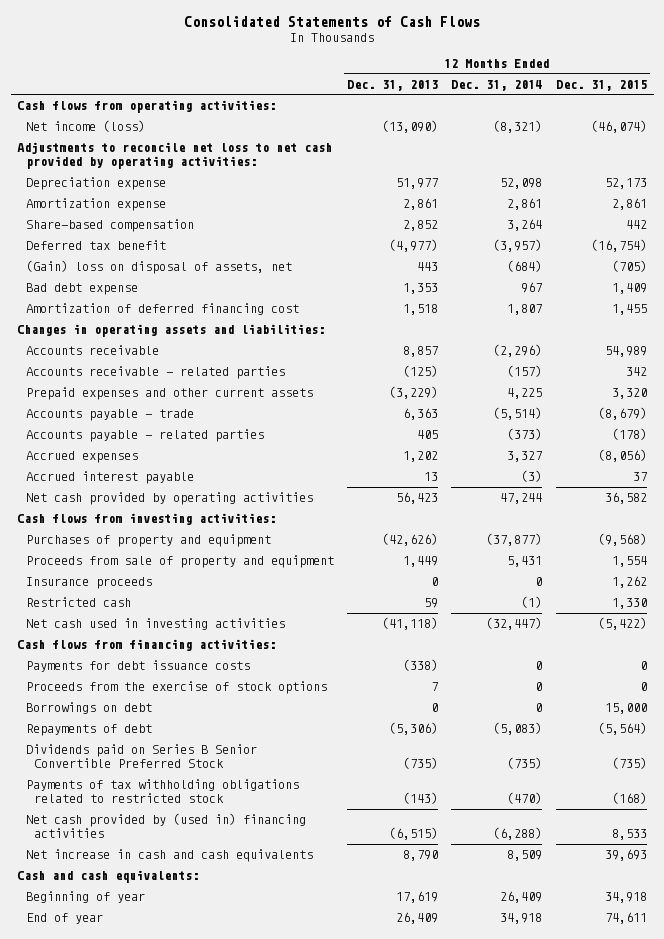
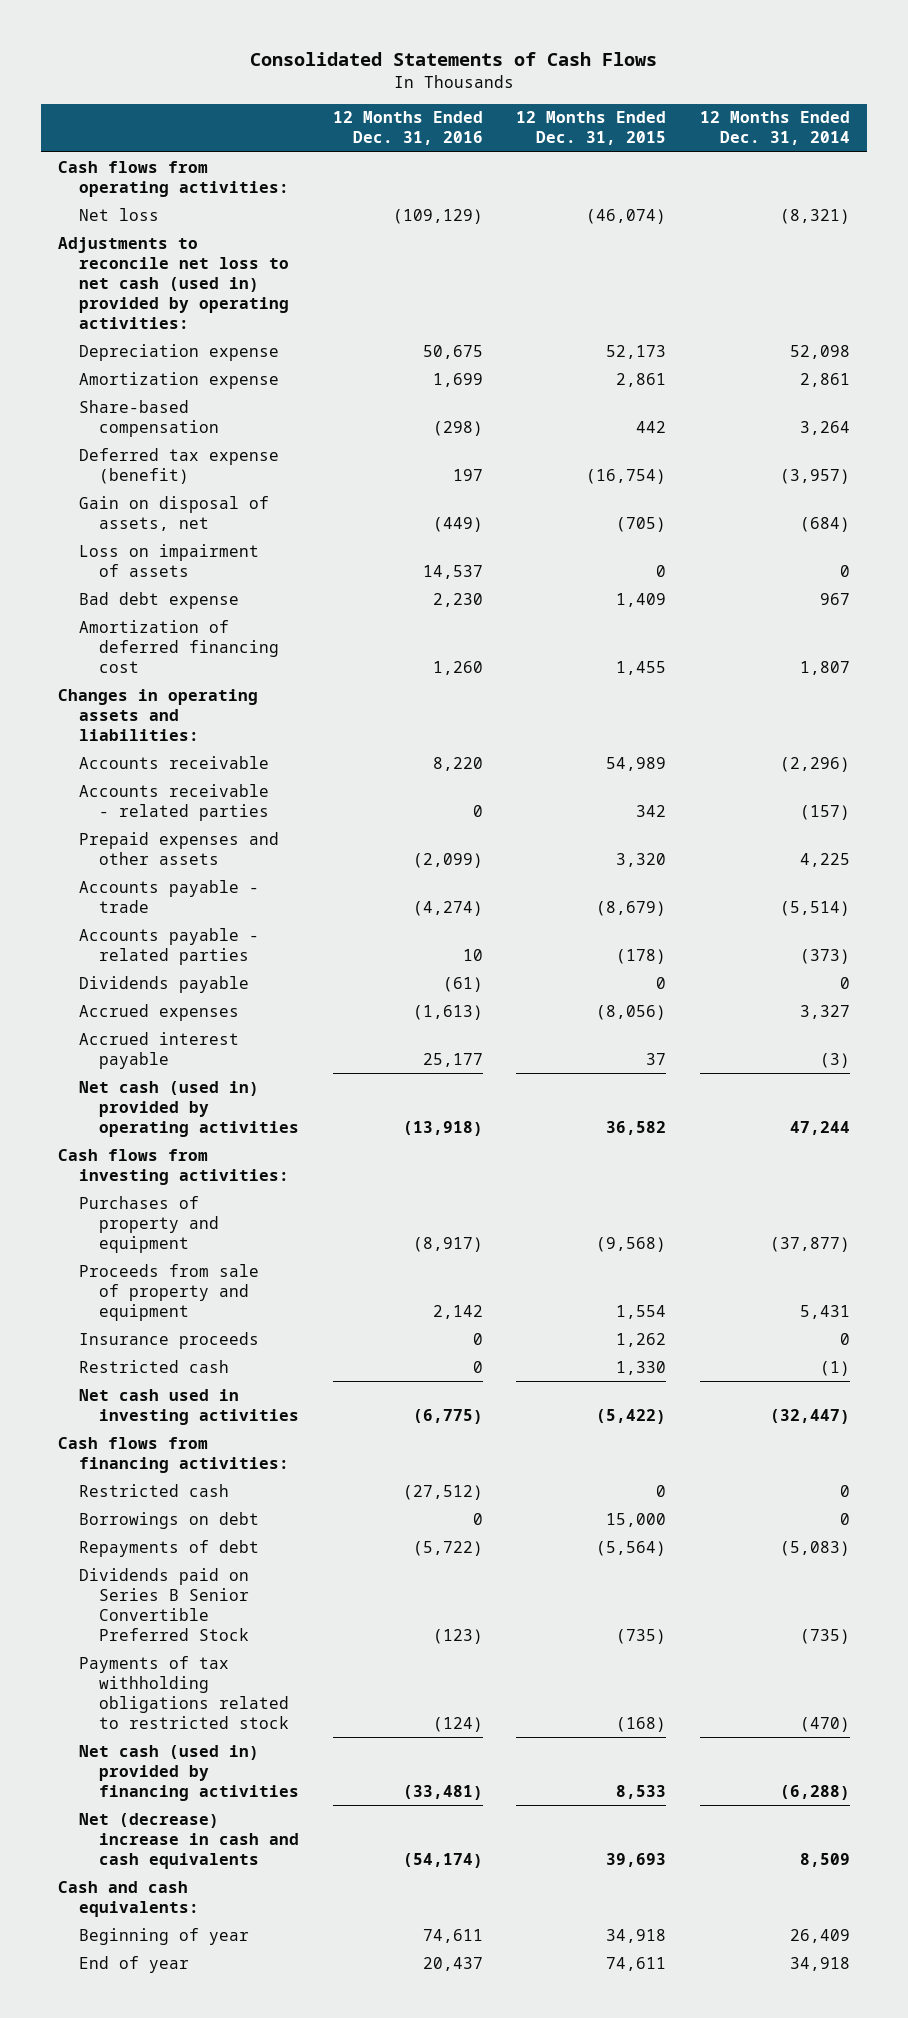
- | 12 Months Ended Dec. 31, 2013 | 12 Months Ended Dec. 31, 2014 | 12 Months Ended Dec. 31, 2015
+ | 12 Months Ended Dec. 31, 2016 | 12 Months Ended Dec. 31, 2015 | 12 Months Ended Dec. 31, 2014
- Net income (loss) | (13,090) | (8,321) | (46,074)
- Adjustments to reconcile net loss to net cash provided by operating activities:
+ Net loss | (109,129) | (46,074) | (8,321)
+ Adjustments to reconcile net loss to net cash (used in) provided by operating activities:
- Deferred tax benefit | (4,977) | (3,957) | (16,754)
- (Gain) loss on disposal of assets, net | 443 | (684) | (705)
+ Deferred tax expense (benefit) | 197 | (16,754) | (3,957)
+ Gain on disposal of assets, net | (449) | (705) | (684)
+ Loss on impairment of assets | 14,537 | 0 | 0
- Prepaid expenses and other current assets | (3,229) | 4,225 | 3,320
+ Prepaid expenses and other assets | (2,099) | 3,320 | 4,225
+ Dividends payable | (61) | 0 | 0
- Net cash provided by operating activities | 56,423 | 47,244 | 36,582
+ Net cash (used in) provided by operating activities | (13,918) | 36,582 | 47,244
- Payments for debt issuance costs | (338) | 0 | 0
- Proceeds from the exercise of stock options | 7 | 0 | 0
+ Restricted cash | (27,512) | 0 | 0
- Net cash provided by (used in) financing activities | (6,515) | (6,288) | 8,533
- Net increase in cash and cash equivalents | 8,790 | 8,509 | 39,693
+ Net cash (used in) provided by financing activities | (33,481) | 8,533 | (6,288)
+ Net (decrease) increase in cash and cash equivalents | (54,174) | 39,693 | 8,509

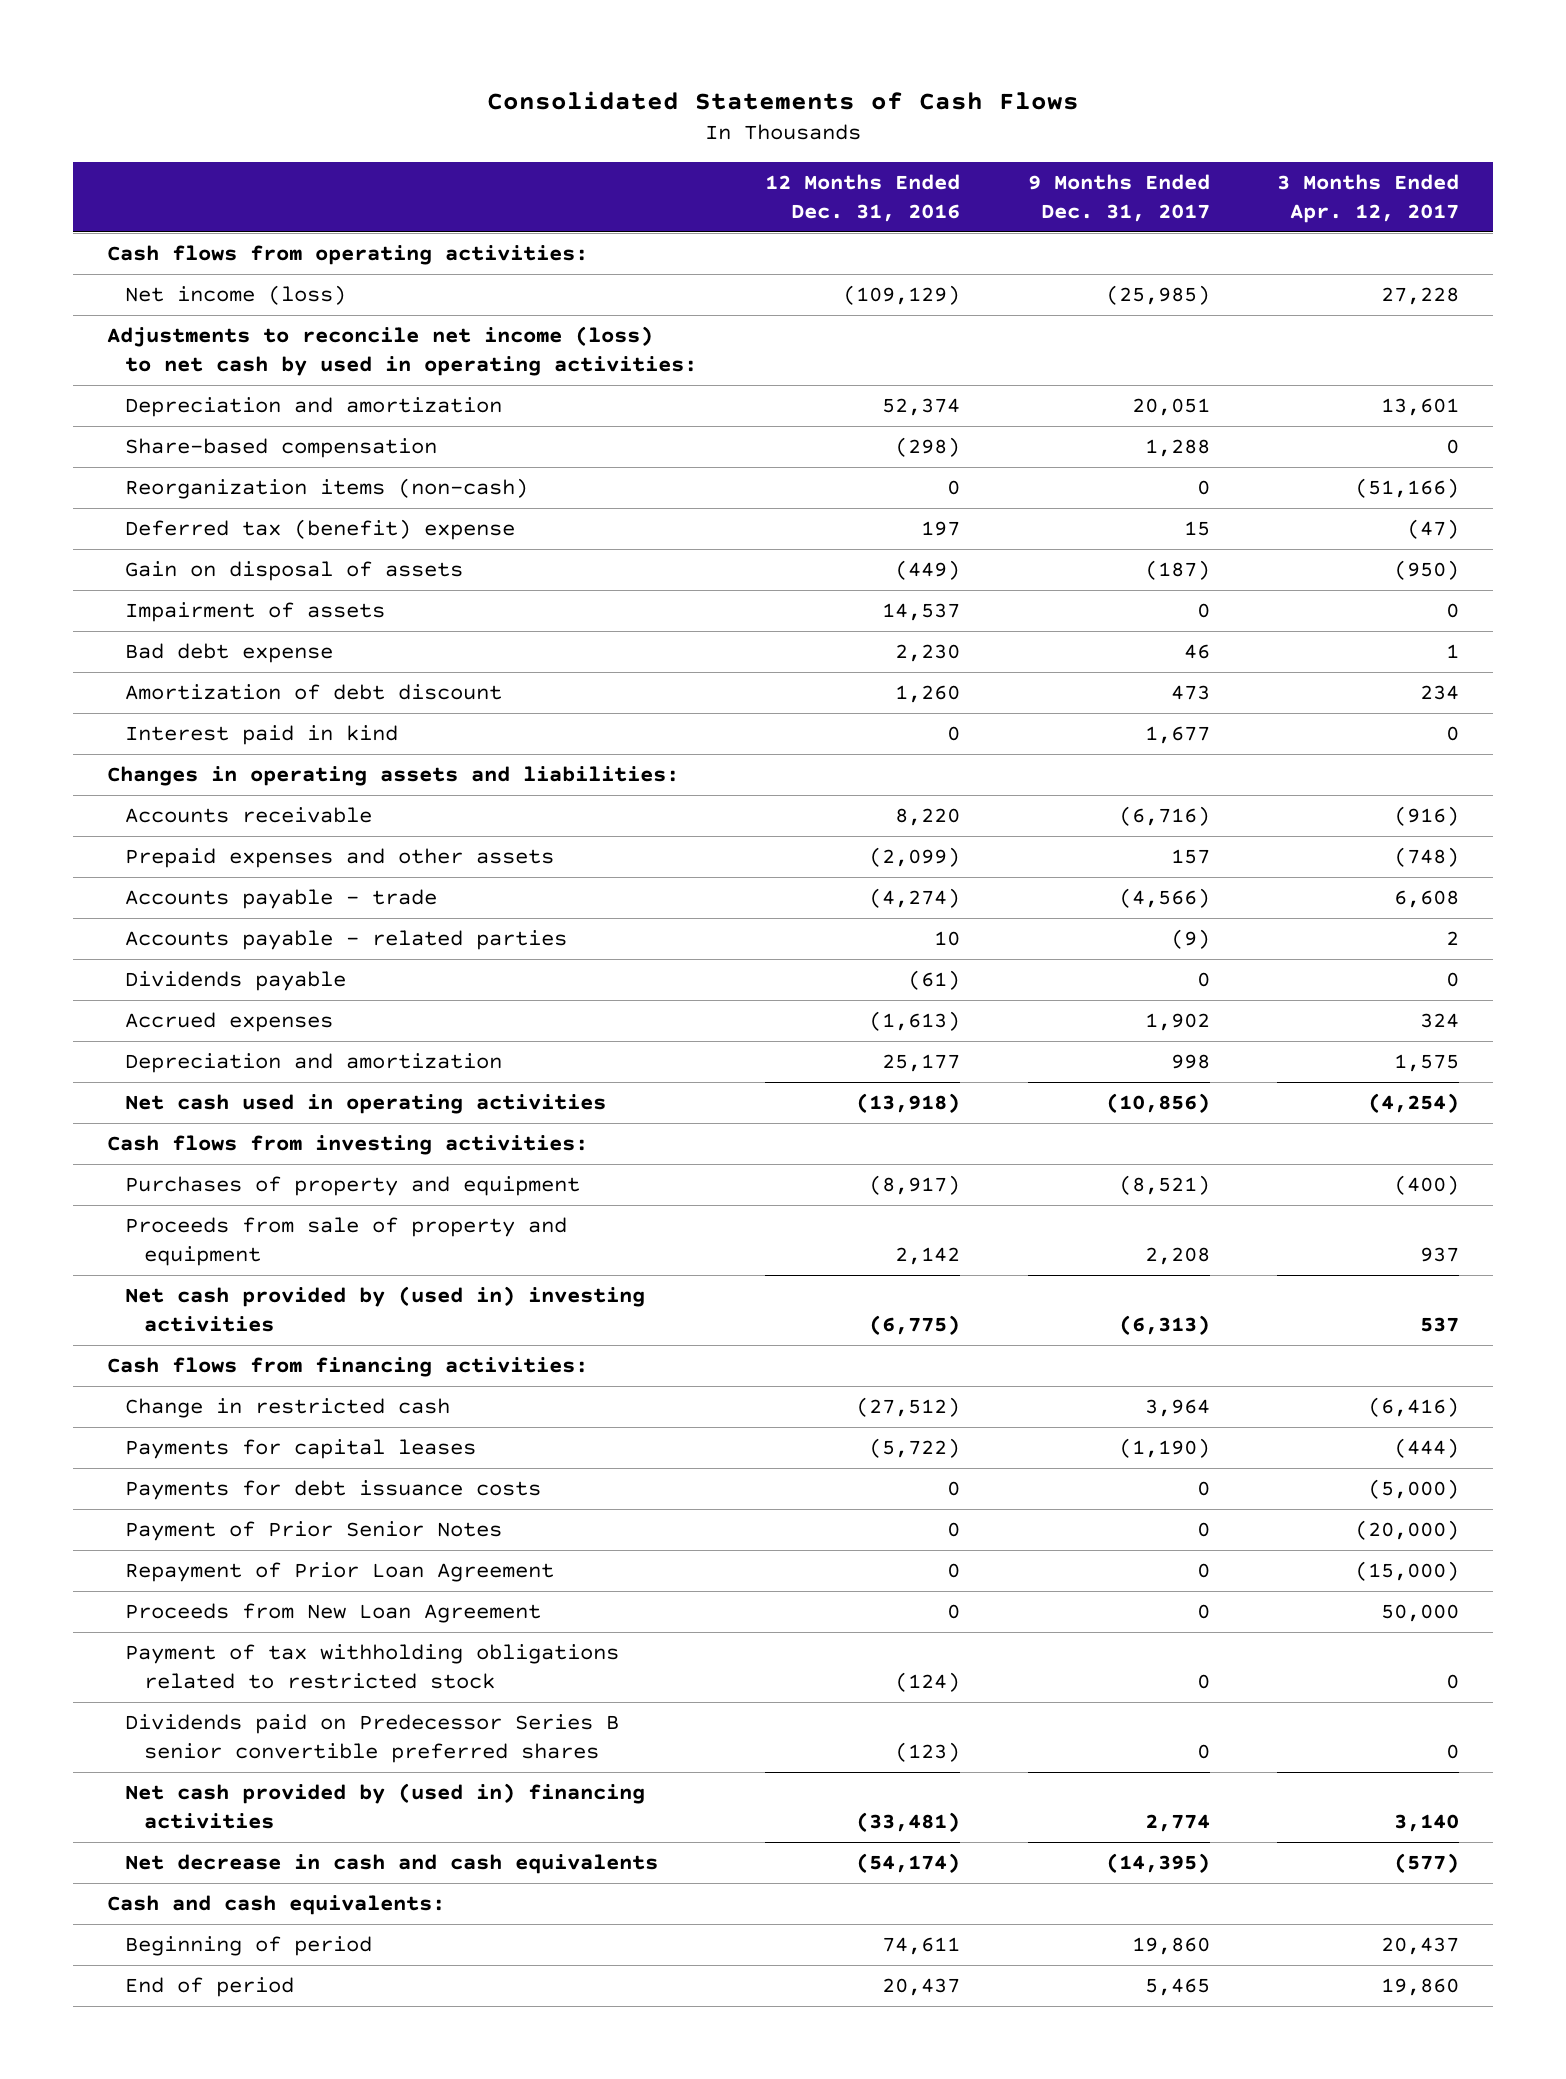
- | 12 Months Ended Dec. 31, 2016 | 12 Months Ended Dec. 31, 2015 | 12 Months Ended Dec. 31, 2014
+ | 12 Months Ended Dec. 31, 2016 | 9 Months Ended Dec. 31, 2017 | 3 Months Ended Apr. 12, 2017
- Net loss | (109,129) | (46,074) | (8,321)
- Adjustments to reconcile net loss to net cash (used in) provided by operating activities:
- Depreciation expense | 50,675 | 52,173 | 52,098
- Amortization expense | 1,699 | 2,861 | 2,861
+ Net income (loss) | (109,129) | (25,985) | 27,228
+ Adjustments to reconcile net income (loss) to net cash by used in operating activities:
+ Depreciation and amortization | 52,374 | 20,051 | 13,601
- Deferred tax expense (benefit) | 197 | (16,754) | (3,957)
- Gain on disposal of assets, net | (449) | (705) | (684)
- Loss on impairment of assets | 14,537 | 0 | 0
+ Reorganization items (non-cash) | 0 | 0 | (51,166)
+ Deferred tax (benefit) expense | 197 | 15 | (47)
+ Gain on disposal of assets | (449) | (187) | (950)
+ Impairment of assets | 14,537 | 0 | 0
- Amortization of deferred financing cost | 1,260 | 1,455 | 1,807
+ Amortization of debt discount | 1,260 | 473 | 234
+ Interest paid in kind | 0 | 1,677 | 0
- Accounts receivable - related parties | 0 | 342 | (157)
- Accrued interest payable | 25,177 | 37 | (3)
- Net cash (used in) provided by operating activities | (13,918) | 36,582 | 47,244
+ Depreciation and amortization | 25,177 | 998 | 1,575
+ Net cash used in operating activities | (13,918) | (10,856) | (4,254)
- Insurance proceeds | 0 | 1,262 | 0
- Restricted cash | 0 | 1,330 | (1)
- Net cash used in investing activities | (6,775) | (5,422) | (32,447)
+ Net cash provided by (used in) investing activities | (6,775) | (6,313) | 537
- Restricted cash | (27,512) | 0 | 0
- Borrowings on debt | 0 | 15,000 | 0
- Repayments of debt | (5,722) | (5,564) | (5,083)
- Dividends paid on Series B Senior Convertible Preferred Stock | (123) | (735) | (735)
- Payments of tax withholding obligations related to restricted stock | (124) | (168) | (470)
- Net cash (used in) provided by financing activities | (33,481) | 8,533 | (6,288)
- Net (decrease) increase in cash and cash equivalents | (54,174) | 39,693 | 8,509
+ Change in restricted cash | (27,512) | 3,964 | (6,416)
+ Payments for capital leases | (5,722) | (1,190) | (444)
+ Payments for debt issuance costs | 0 | 0 | (5,000)
+ Payment of Prior Senior Notes | 0 | 0 | (20,000)
+ Repayment of Prior Loan Agreement | 0 | 0 | (15,000)
+ Proceeds from New Loan Agreement | 0 | 0 | 50,000
+ Payment of tax withholding obligations related to restricted stock | (124) | 0 | 0
+ Dividends paid on Predecessor Series B senior convertible preferred shares | (123) | 0 | 0
+ Net cash provided by (used in) financing activities | (33,481) | 2,774 | 3,140
+ Net decrease in cash and cash equivalents | (54,174) | (14,395) | (577)
- Beginning of year | 74,611 | 34,918 | 26,409
- End of year | 20,437 | 74,611 | 34,918
+ Beginning of period | 74,611 | 19,860 | 20,437
+ End of period | 20,437 | 5,465 | 19,860

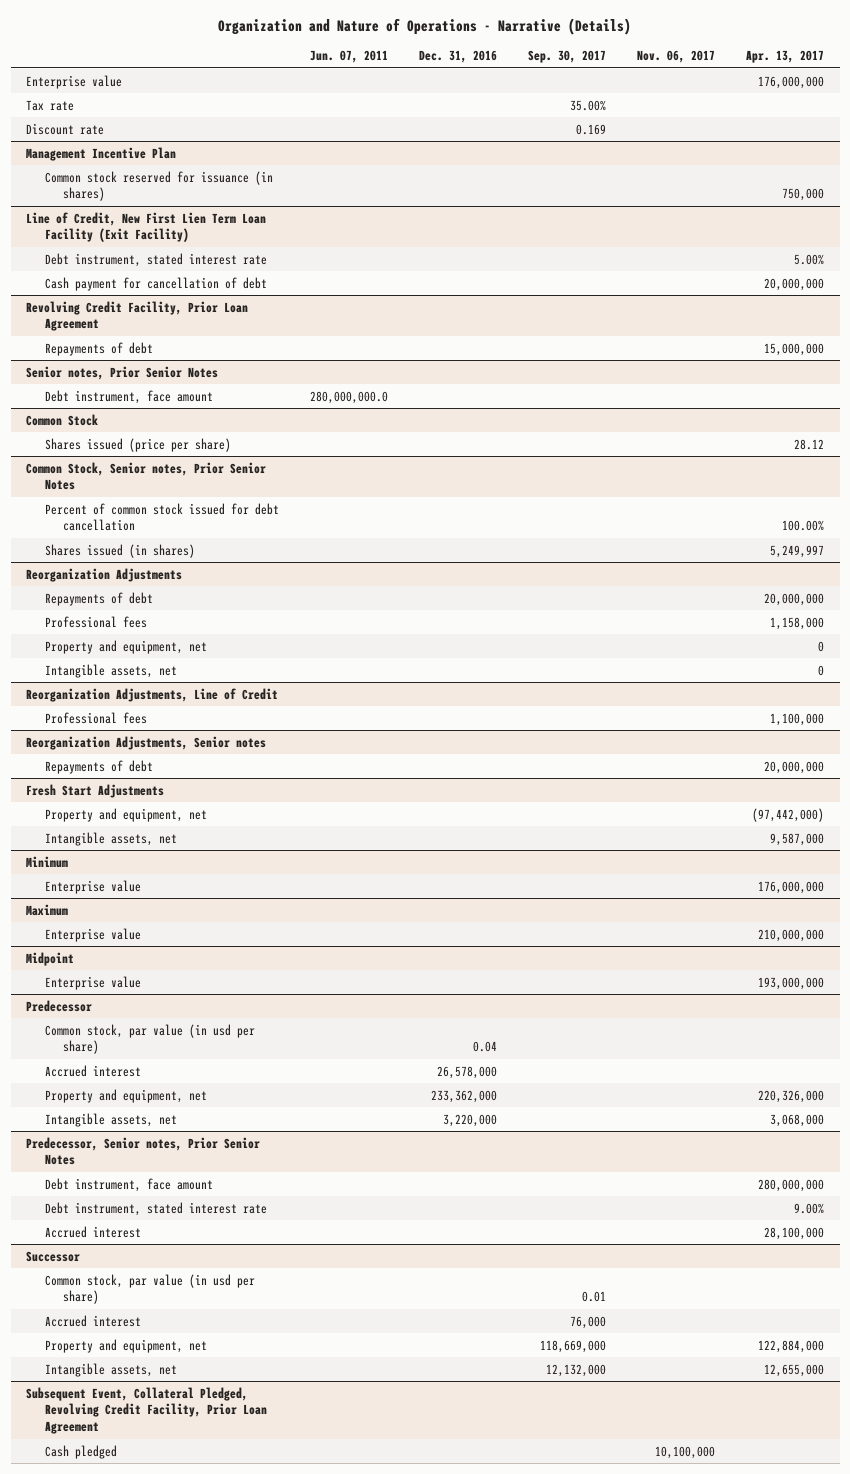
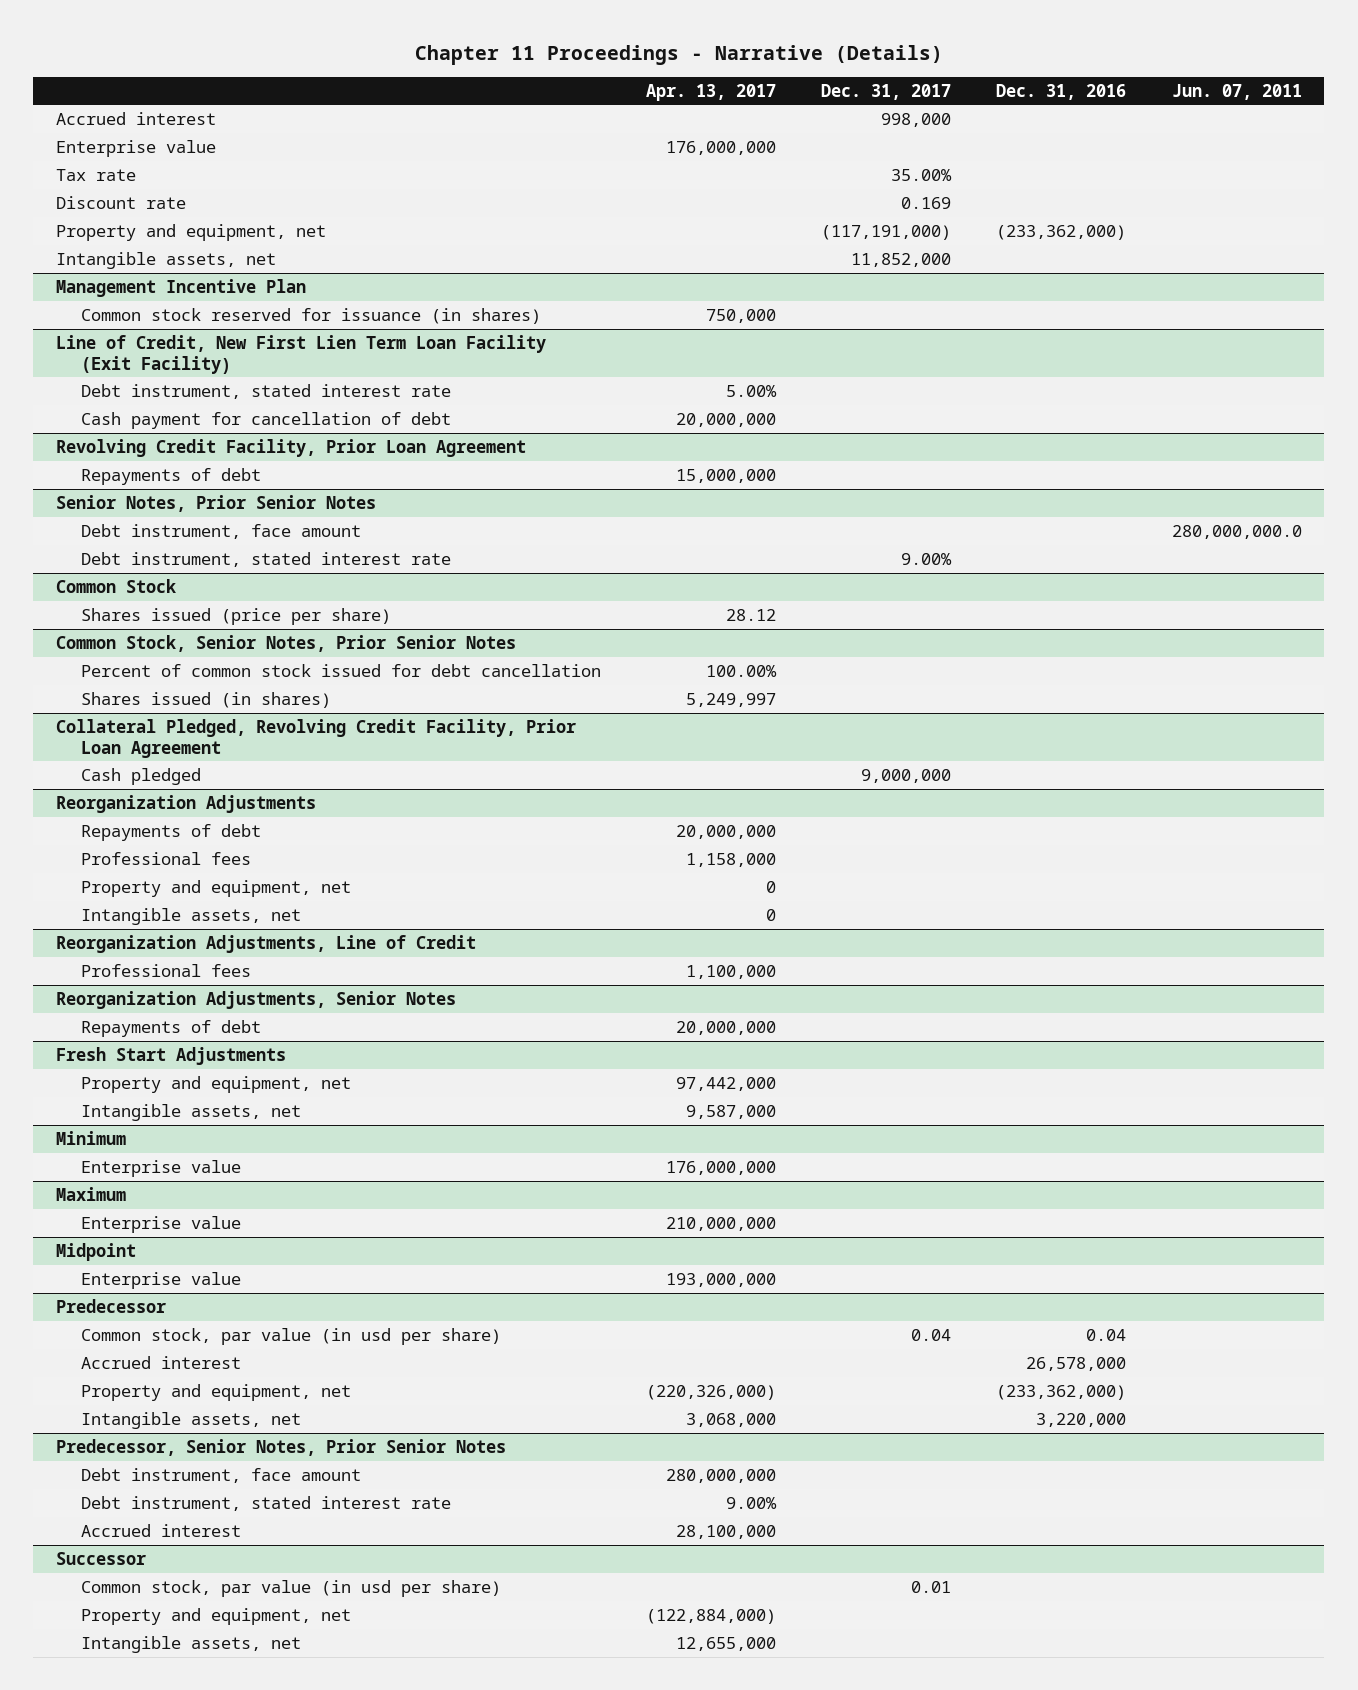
- Organization and Nature of Operations - Narrative (Details)
+ Chapter 11 Proceedings - Narrative (Details)
- | Jun. 07, 2011 | Dec. 31, 2016 | Sep. 30, 2017 | Nov. 06, 2017 | Apr. 13, 2017
+ | Apr. 13, 2017 | Dec. 31, 2017 | Dec. 31, 2016 | Jun. 07, 2011
+ Accrued interest | | 998,000 | |
+ Property and equipment, net | | (117,191,000) | (233,362,000) |
+ Intangible assets, net | | 11,852,000 | |
- Senior notes, Prior Senior Notes
+ Senior Notes, Prior Senior Notes
+ Debt instrument, stated interest rate | | 9.00% | |
- Common Stock, Senior notes, Prior Senior Notes
+ Common Stock, Senior Notes, Prior Senior Notes
+ Collateral Pledged, Revolving Credit Facility, Prior Loan Agreement
+ Cash pledged | | 9,000,000 | |
- Reorganization Adjustments, Senior notes
+ Reorganization Adjustments, Senior Notes
@ Fresh Start Adjustments
- Property and equipment, net | | | | | (97,442,000)
+ Property and equipment, net | 97,442,000 | | |
@ Predecessor
- Property and equipment, net | | 233,362,000 | | | 220,326,000
+ Property and equipment, net | (220,326,000) | | (233,362,000) |
- Predecessor, Senior notes, Prior Senior Notes
+ Predecessor, Senior Notes, Prior Senior Notes
@ Successor
- Accrued interest | | | 76,000 | |
- Property and equipment, net | | | 118,669,000 | | 122,884,000
+ Property and equipment, net | (122,884,000) | | |
- Subsequent Event, Collateral Pledged, Revolving Credit Facility, Prior Loan Agreement
- Cash pledged | | | | 10,100,000 |

